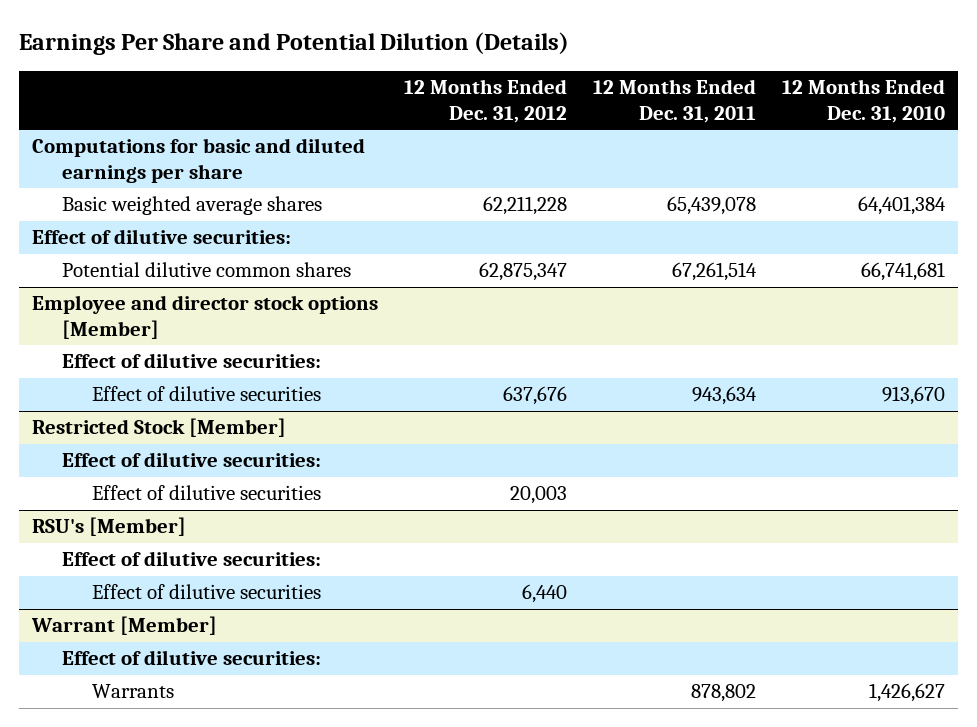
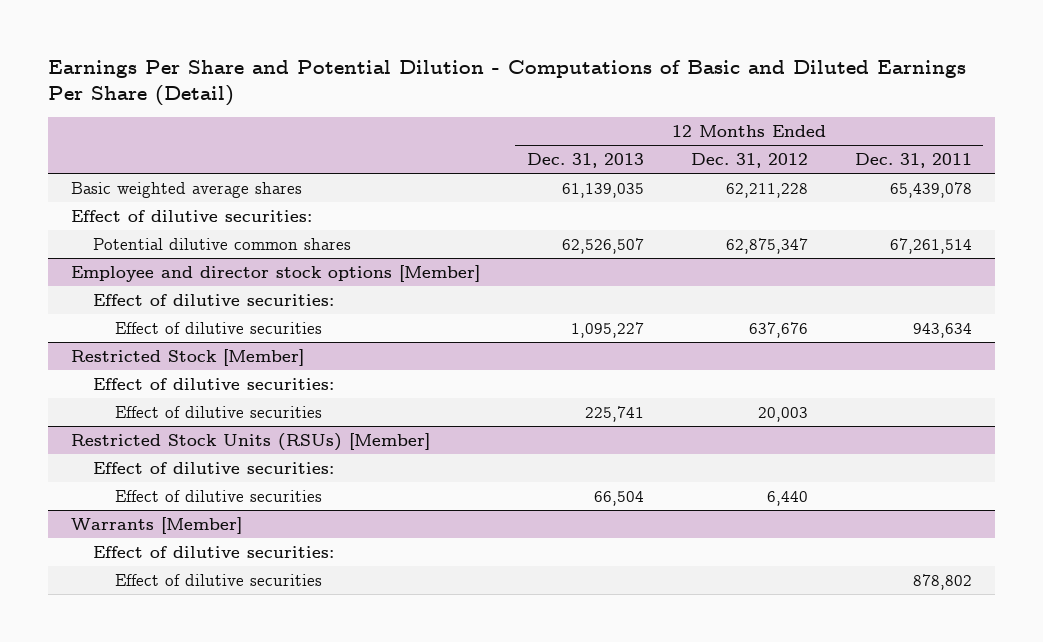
- Earnings Per Share and Potential Dilution (Details)
+ Earnings Per Share and Potential Dilution - Computations of Basic and Diluted Earnings Per Share (Detail)
- | 12 Months Ended Dec. 31, 2012 | 12 Months Ended Dec. 31, 2011 | 12 Months Ended Dec. 31, 2010
+ | 12 Months Ended Dec. 31, 2013 | 12 Months Ended Dec. 31, 2012 | 12 Months Ended Dec. 31, 2011
- Computations for basic and diluted earnings per share
- RSU's [Member]
+ Restricted Stock Units (RSUs) [Member]
- Warrant [Member]
+ Warrants [Member]
- Warrants | | 878,802 | 1,426,627
+ Effect of dilutive securities | | | 878,802

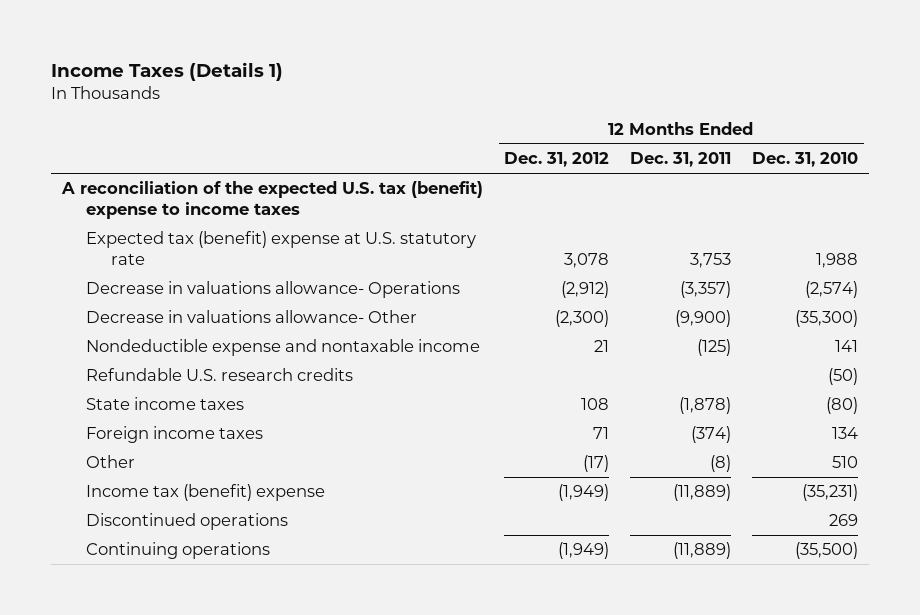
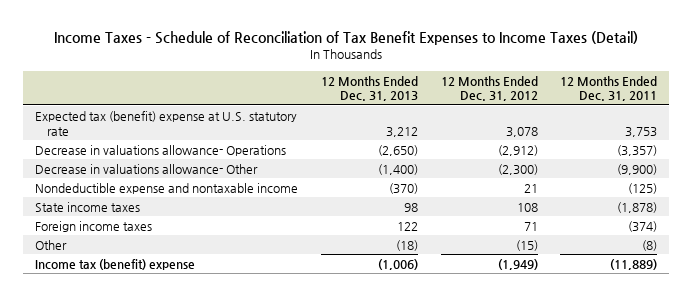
- Income Taxes (Details 1)
+ Income Taxes - Schedule of Reconciliation of Tax Benefit Expenses to Income Taxes (Detail)
- | 12 Months Ended Dec. 31, 2012 | 12 Months Ended Dec. 31, 2011 | 12 Months Ended Dec. 31, 2010
+ | 12 Months Ended Dec. 31, 2013 | 12 Months Ended Dec. 31, 2012 | 12 Months Ended Dec. 31, 2011
- A reconciliation of the expected U.S. tax (benefit) expense to income taxes
- Refundable U.S. research credits | | | (50)
- Other | (17) | (8) | 510
+ Other | (18) | (15) | (8)
- Discontinued operations | | | 269
- Continuing operations | (1,949) | (11,889) | (35,500)

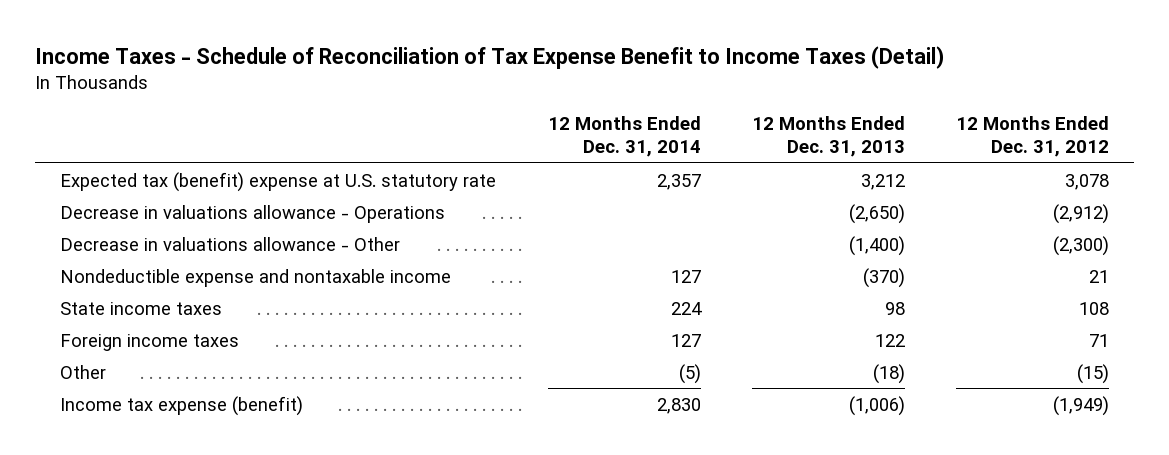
- Income Taxes - Schedule of Reconciliation of Tax Benefit Expenses to Income Taxes (Detail)
+ Income Taxes - Schedule of Reconciliation of Tax Expense Benefit to Income Taxes (Detail)
- | 12 Months Ended Dec. 31, 2013 | 12 Months Ended Dec. 31, 2012 | 12 Months Ended Dec. 31, 2011
+ | 12 Months Ended Dec. 31, 2014 | 12 Months Ended Dec. 31, 2013 | 12 Months Ended Dec. 31, 2012
- Decrease in valuations allowance- Operations | (2,650) | (2,912) | (3,357)
- Decrease in valuations allowance- Other | (1,400) | (2,300) | (9,900)
+ Decrease in valuations allowance - Operations | | (2,650) | (2,912)
+ Decrease in valuations allowance - Other | | (1,400) | (2,300)
- Income tax (benefit) expense | (1,006) | (1,949) | (11,889)
+ Income tax expense (benefit) | 2,830 | (1,006) | (1,949)

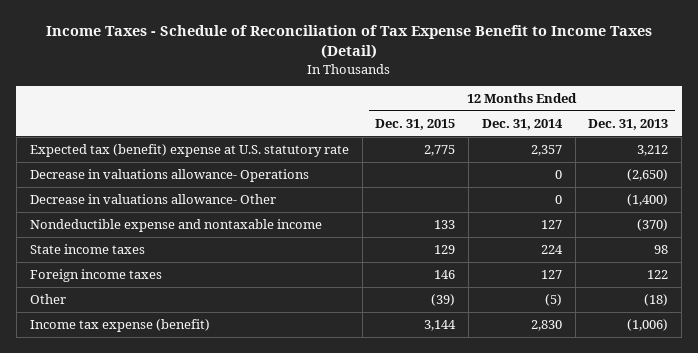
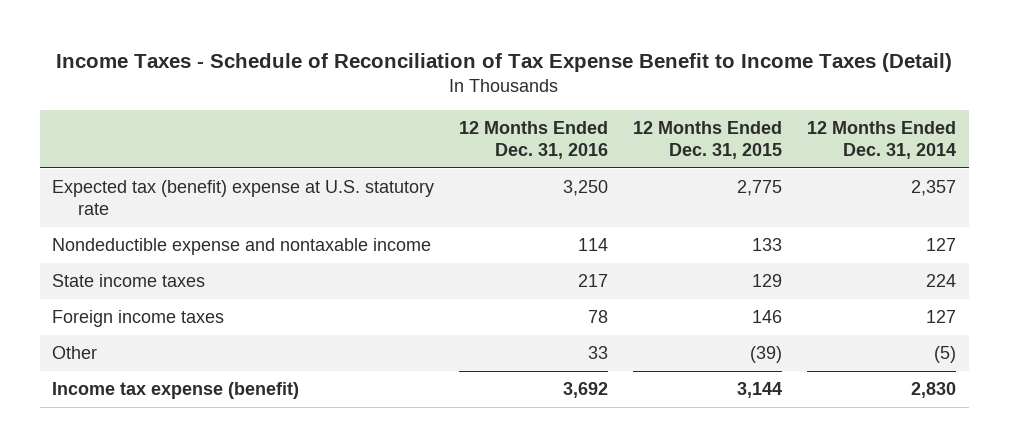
- | 12 Months Ended Dec. 31, 2015 | 12 Months Ended Dec. 31, 2014 | 12 Months Ended Dec. 31, 2013
+ | 12 Months Ended Dec. 31, 2016 | 12 Months Ended Dec. 31, 2015 | 12 Months Ended Dec. 31, 2014
- Decrease in valuations allowance- Operations | | 0 | (2,650)
- Decrease in valuations allowance- Other | | 0 | (1,400)

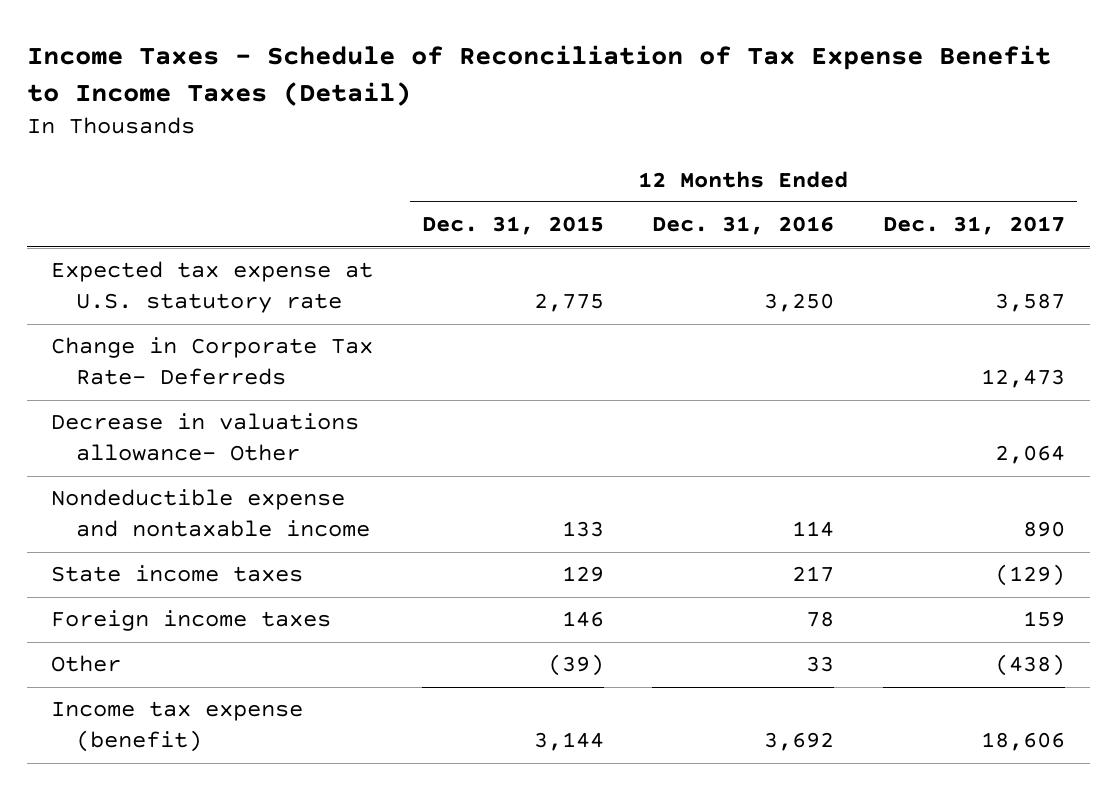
- | 12 Months Ended Dec. 31, 2016 | 12 Months Ended Dec. 31, 2015 | 12 Months Ended Dec. 31, 2014
+ | 12 Months Ended Dec. 31, 2015 | 12 Months Ended Dec. 31, 2016 | 12 Months Ended Dec. 31, 2017
- Expected tax (benefit) expense at U.S. statutory rate | 3,250 | 2,775 | 2,357
+ Expected tax expense at U.S. statutory rate | 2,775 | 3,250 | 3,587
+ Change in Corporate Tax Rate- Deferreds | | | 12,473
+ Decrease in valuations allowance- Other | | | 2,064

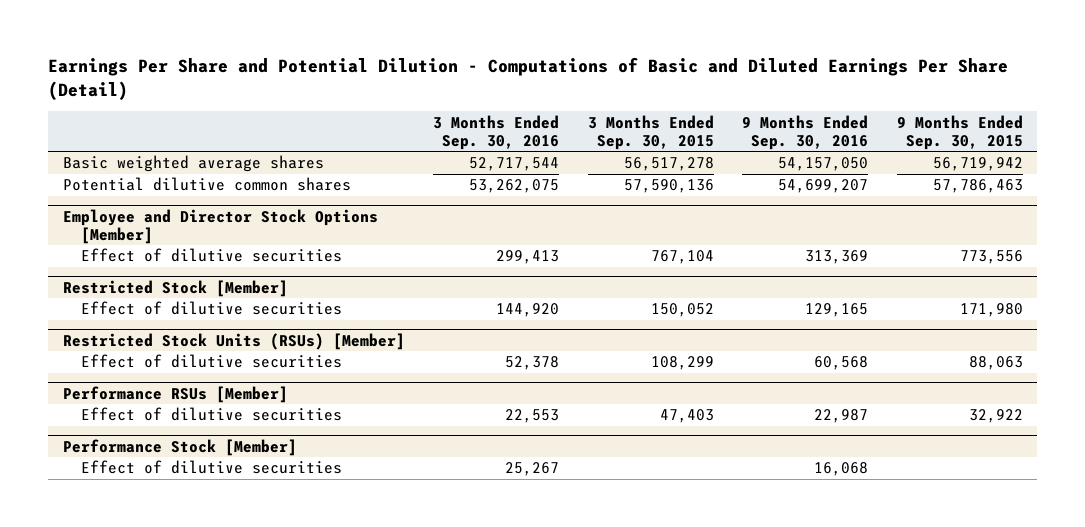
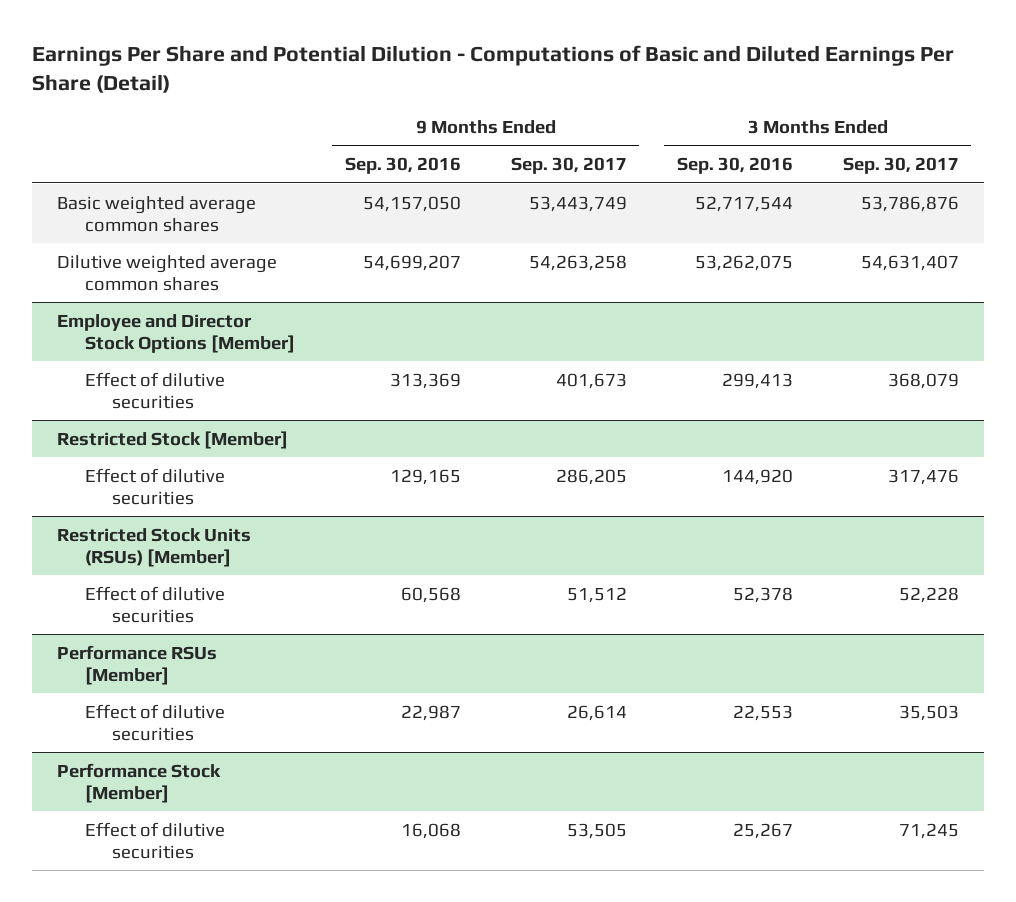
- | 3 Months Ended Sep. 30, 2016 | 3 Months Ended Sep. 30, 2015 | 9 Months Ended Sep. 30, 2016 | 9 Months Ended Sep. 30, 2015
+ | 9 Months Ended Sep. 30, 2016 | 9 Months Ended Sep. 30, 2017 | 3 Months Ended Sep. 30, 2016 | 3 Months Ended Sep. 30, 2017
- Basic weighted average shares | 52,717,544 | 56,517,278 | 54,157,050 | 56,719,942
- Potential dilutive common shares | 53,262,075 | 57,590,136 | 54,699,207 | 57,786,463
+ Basic weighted average common shares | 54,157,050 | 53,443,749 | 52,717,544 | 53,786,876
+ Dilutive weighted average common shares | 54,699,207 | 54,263,258 | 53,262,075 | 54,631,407

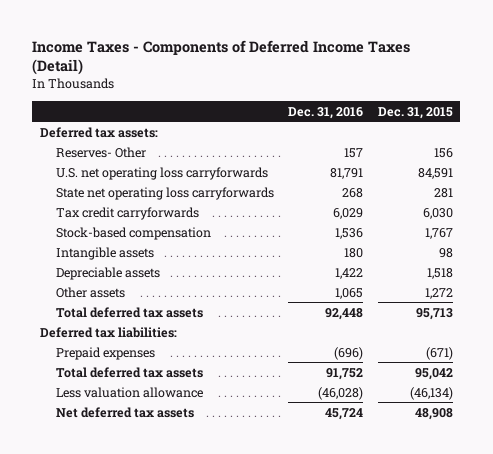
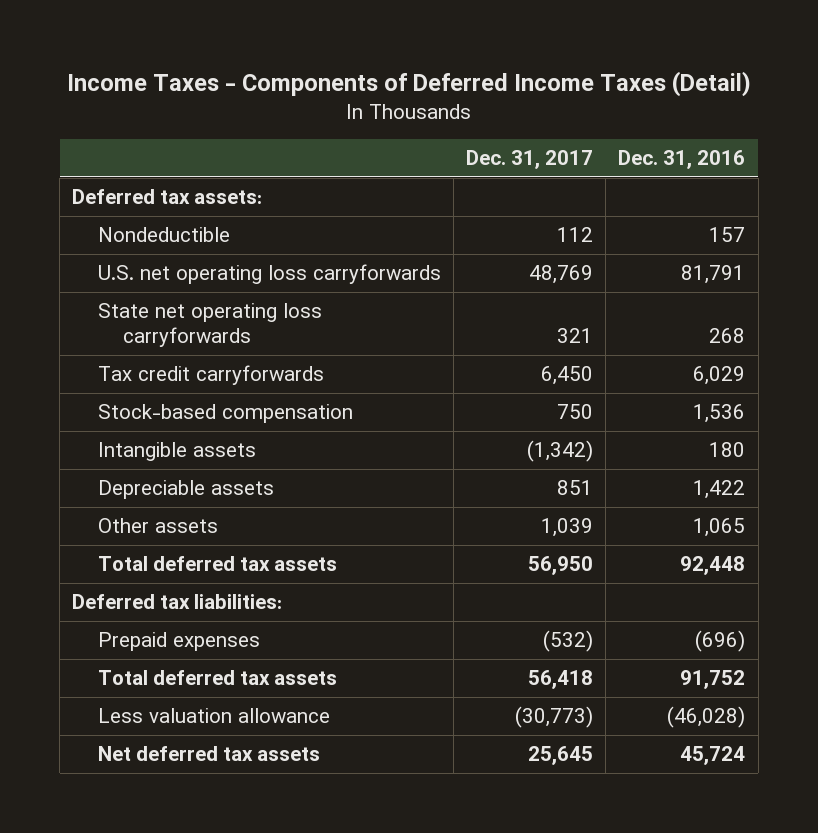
- | Dec. 31, 2016 | Dec. 31, 2015
+ | Dec. 31, 2017 | Dec. 31, 2016
- Reserves- Other | 157 | 156
+ Nondeductible | 112 | 157

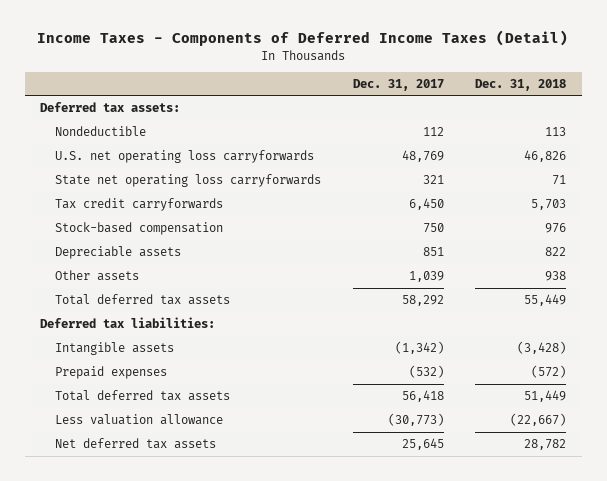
- | Dec. 31, 2017 | Dec. 31, 2016
+ | Dec. 31, 2017 | Dec. 31, 2018
- Total deferred tax assets | 56,950 | 92,448
+ Total deferred tax assets | 58,292 | 55,449
moved down: Intangible assets | (1,342) | (3,428)

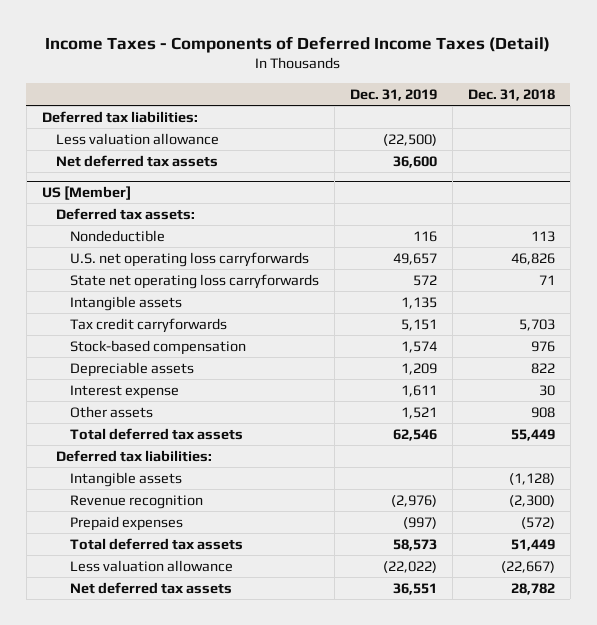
- | Dec. 31, 2017 | Dec. 31, 2018
+ | Dec. 31, 2019 | Dec. 31, 2018
+ Deferred tax liabilities:
+ Less valuation allowance | (22,500) |
+ Net deferred tax assets | 36,600 |
+ US [Member]
+ Intangible assets | 1,135 |
- Other assets | 1,039 | 938
+ Interest expense | 1,611 | 30
+ Other assets | 1,521 | 908
- Intangible assets | (1,342) | (3,428)
+ Intangible assets | | (1,128)
+ Revenue recognition | (2,976) | (2,300)

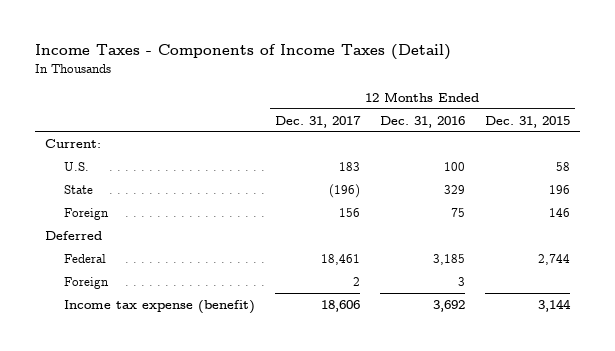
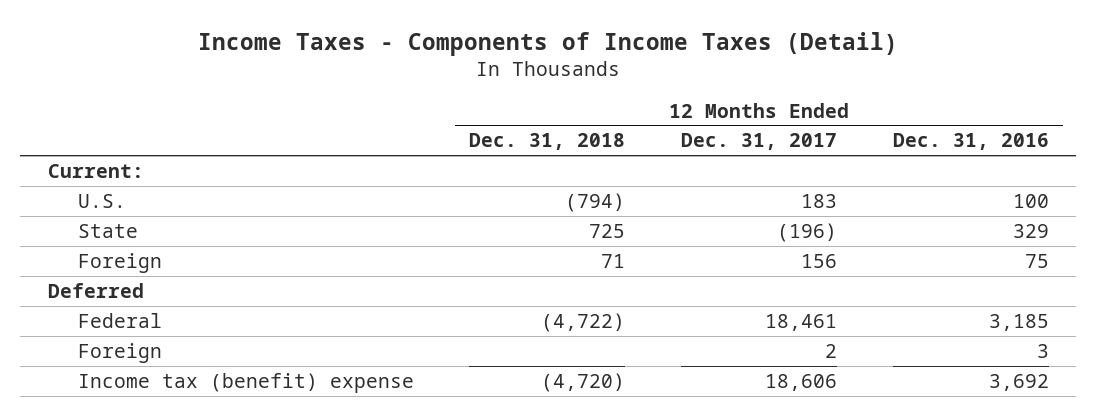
- | 12 Months Ended Dec. 31, 2017 | 12 Months Ended Dec. 31, 2016 | 12 Months Ended Dec. 31, 2015
+ | 12 Months Ended Dec. 31, 2018 | 12 Months Ended Dec. 31, 2017 | 12 Months Ended Dec. 31, 2016
- Income tax expense (benefit) | 18,606 | 3,692 | 3,144
+ Income tax (benefit) expense | (4,720) | 18,606 | 3,692

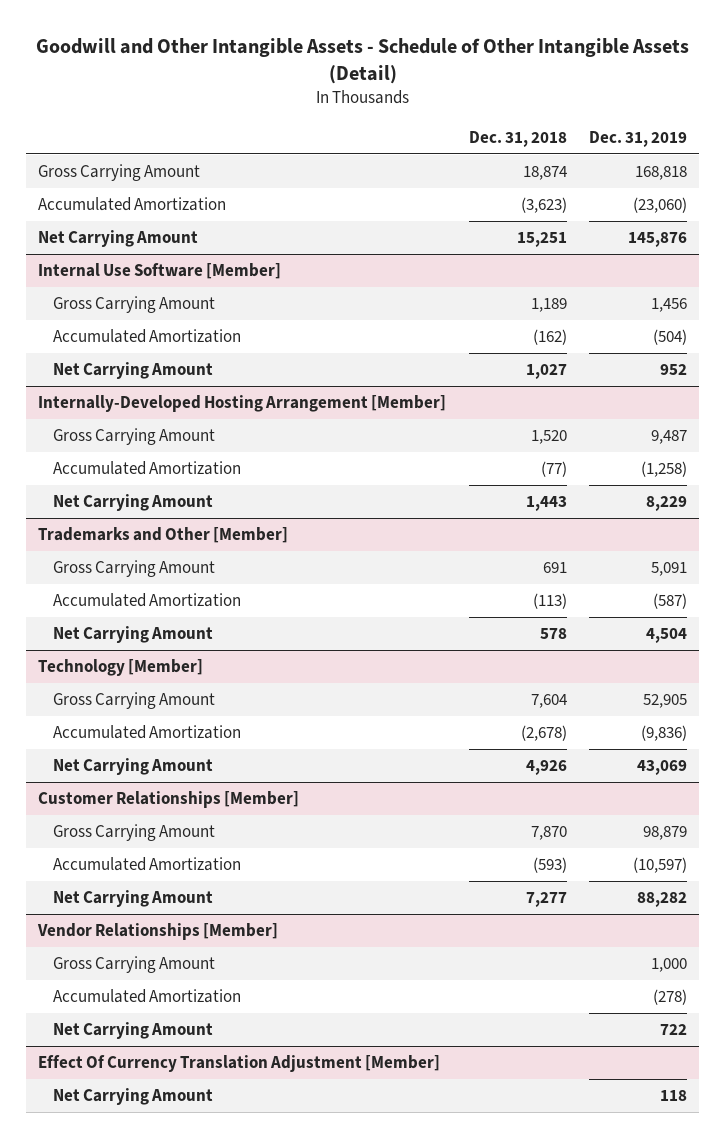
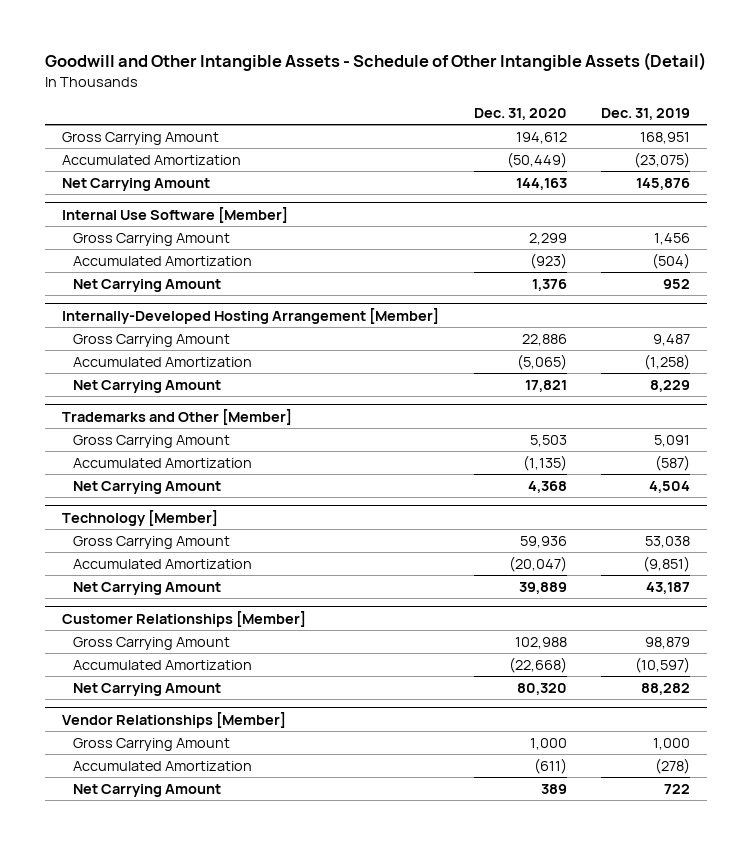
- | Dec. 31, 2018 | Dec. 31, 2019
+ | Dec. 31, 2020 | Dec. 31, 2019
- Gross Carrying Amount | 18,874 | 168,818
- Accumulated Amortization | (3,623) | (23,060)
+ Gross Carrying Amount | 194,612 | 168,951
+ Accumulated Amortization | (50,449) | (23,075)
@ Technology [Member]
- Gross Carrying Amount | 7,604 | 52,905
- Accumulated Amortization | (2,678) | (9,836)
- Net Carrying Amount | 4,926 | 43,069
+ Gross Carrying Amount | 59,936 | 53,038
+ Accumulated Amortization | (20,047) | (9,851)
+ Net Carrying Amount | 39,889 | 43,187
- Effect Of Currency Translation Adjustment [Member]
- Net Carrying Amount | | 118

